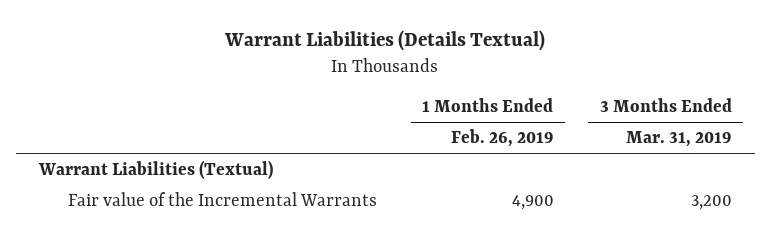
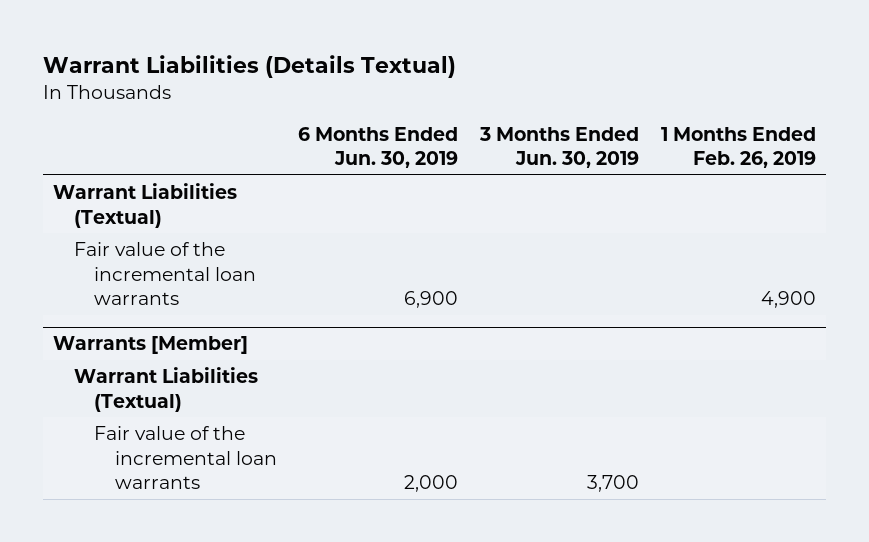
- | 1 Months Ended Feb. 26, 2019 | 3 Months Ended Mar. 31, 2019
+ | 6 Months Ended Jun. 30, 2019 | 3 Months Ended Jun. 30, 2019 | 1 Months Ended Feb. 26, 2019
- Fair value of the Incremental Warrants | 4,900 | 3,200
+ Fair value of the incremental loan warrants | 6,900 | | 4,900
+ Warrants [Member]
+ Warrant Liabilities (Textual)
+ Fair value of the incremental loan warrants | 2,000 | 3,700 |

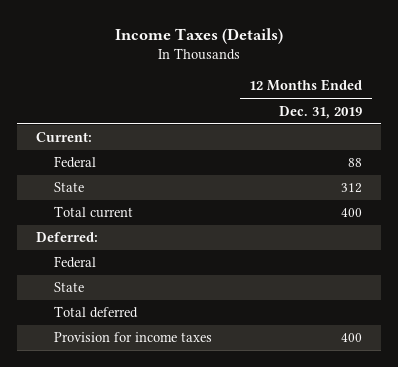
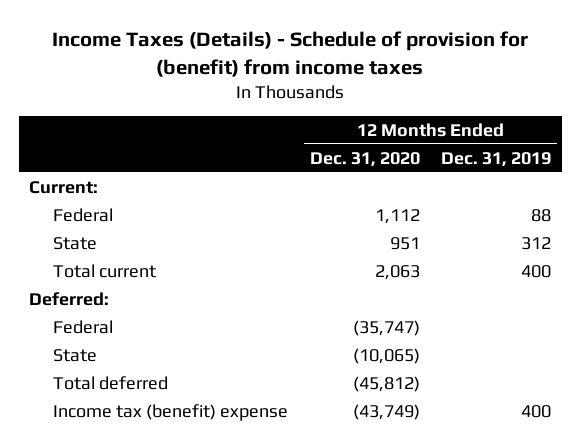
- Income Taxes (Details)
+ Income Taxes (Details) - Schedule of provision for (benefit) from income taxes
- | 12 Months Ended Dec. 31, 2019
+ | 12 Months Ended Dec. 31, 2020 | 12 Months Ended Dec. 31, 2019
- Provision for income taxes | 400
+ Income tax (benefit) expense | (43,749) | 400

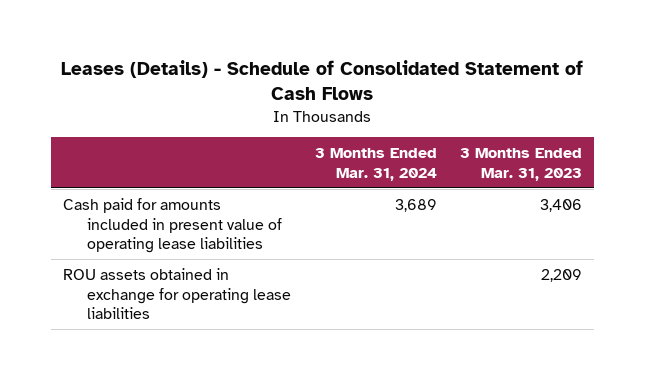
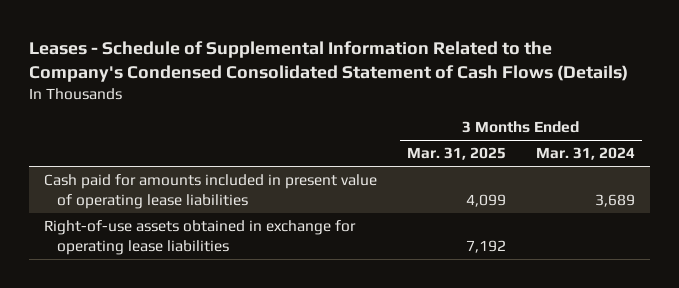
- Leases (Details) - Schedule of Consolidated Statement of Cash Flows
+ Leases - Schedule of Supplemental Information Related to the Company's Condensed Consolidated Statement of Cash Flows (Details)
- | 3 Months Ended Mar. 31, 2024 | 3 Months Ended Mar. 31, 2023
+ | 3 Months Ended Mar. 31, 2025 | 3 Months Ended Mar. 31, 2024
- ROU assets obtained in exchange for operating lease liabilities | | 2,209
+ Right-of-use assets obtained in exchange for operating lease liabilities | 7,192 |

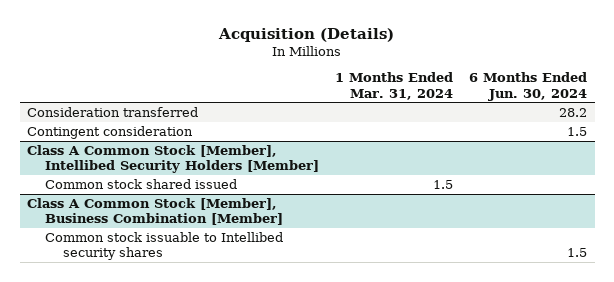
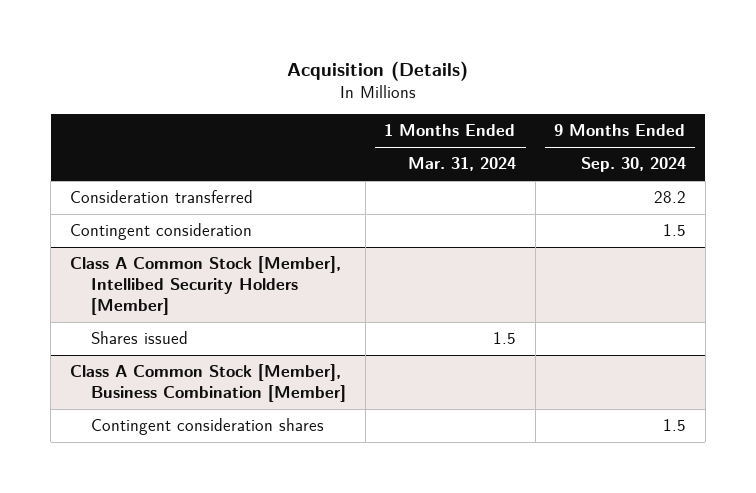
- | 1 Months Ended Mar. 31, 2024 | 6 Months Ended Jun. 30, 2024
+ | 1 Months Ended Mar. 31, 2024 | 9 Months Ended Sep. 30, 2024
@ Class A Common Stock [Member], Intellibed Security Holders [Member]
- Common stock shared issued | 1.5 |
+ Shares issued | 1.5 |
@ Class A Common Stock [Member], Business Combination [Member]
- Common stock issuable to Intellibed security shares | | 1.5
+ Contingent consideration shares | | 1.5

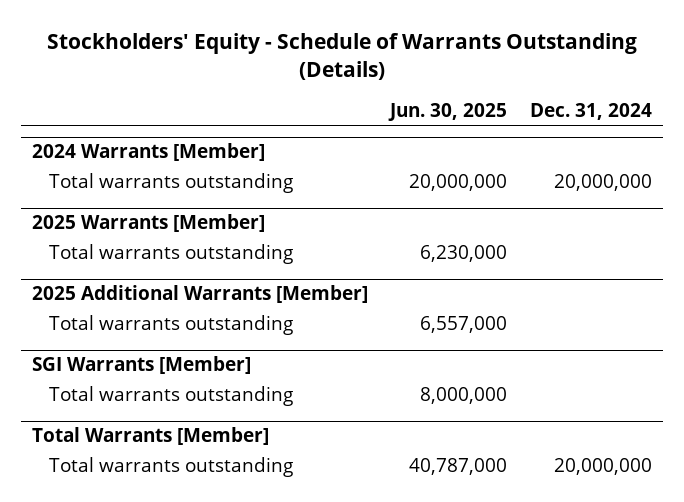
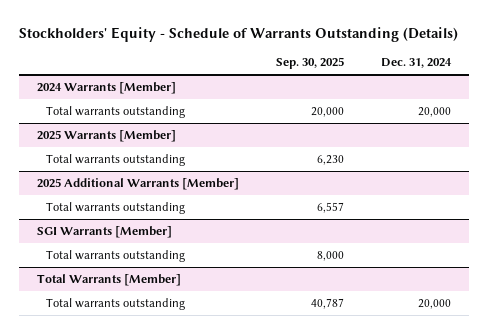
- | Jun. 30, 2025 | Dec. 31, 2024
+ | Sep. 30, 2025 | Dec. 31, 2024
@ 2024 Warrants [Member]
- Total warrants outstanding | 20,000,000 | 20,000,000
+ Total warrants outstanding | 20,000 | 20,000
@ Total Warrants [Member]
- Total warrants outstanding | 40,787,000 | 20,000,000
+ Total warrants outstanding | 40,787 | 20,000

